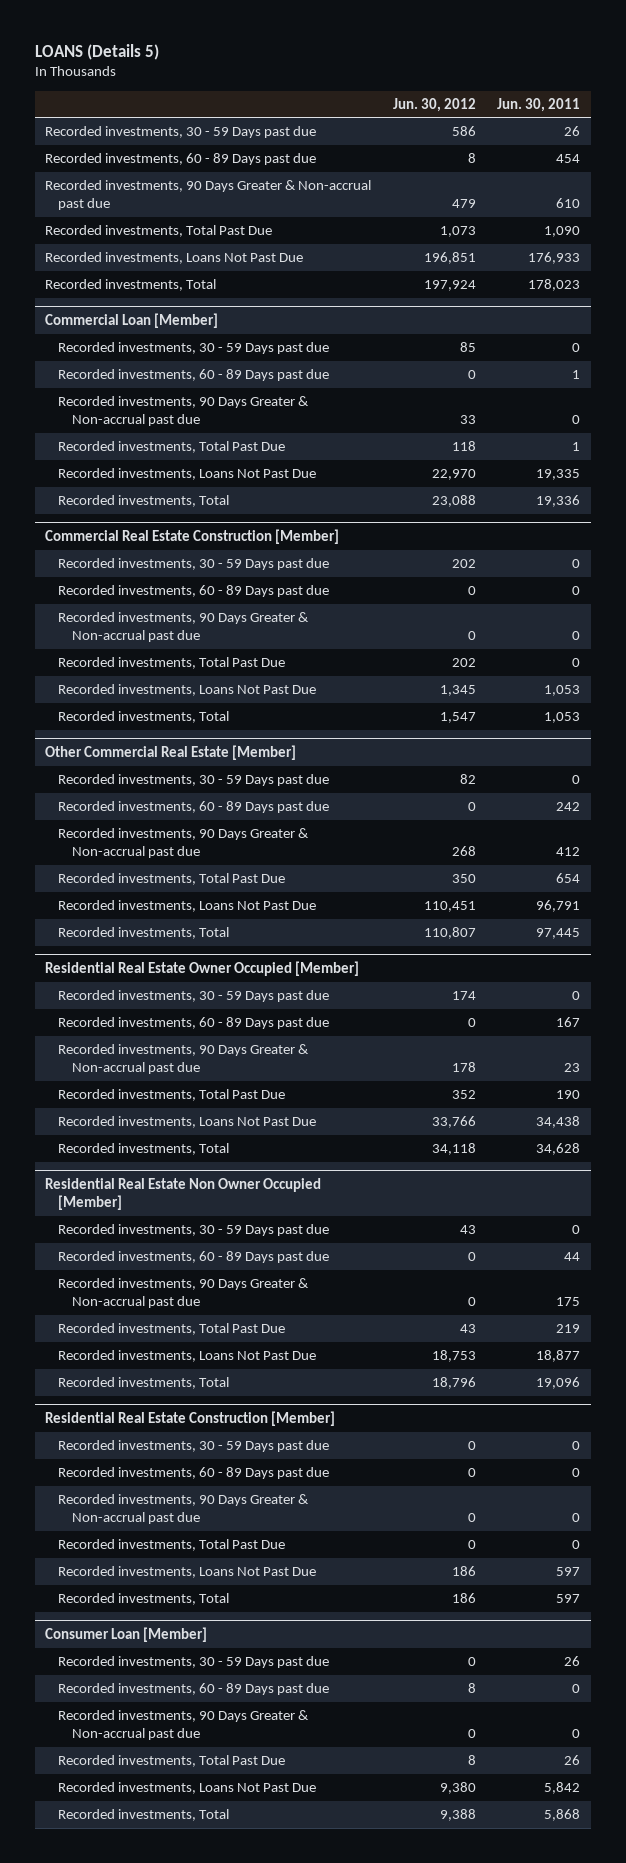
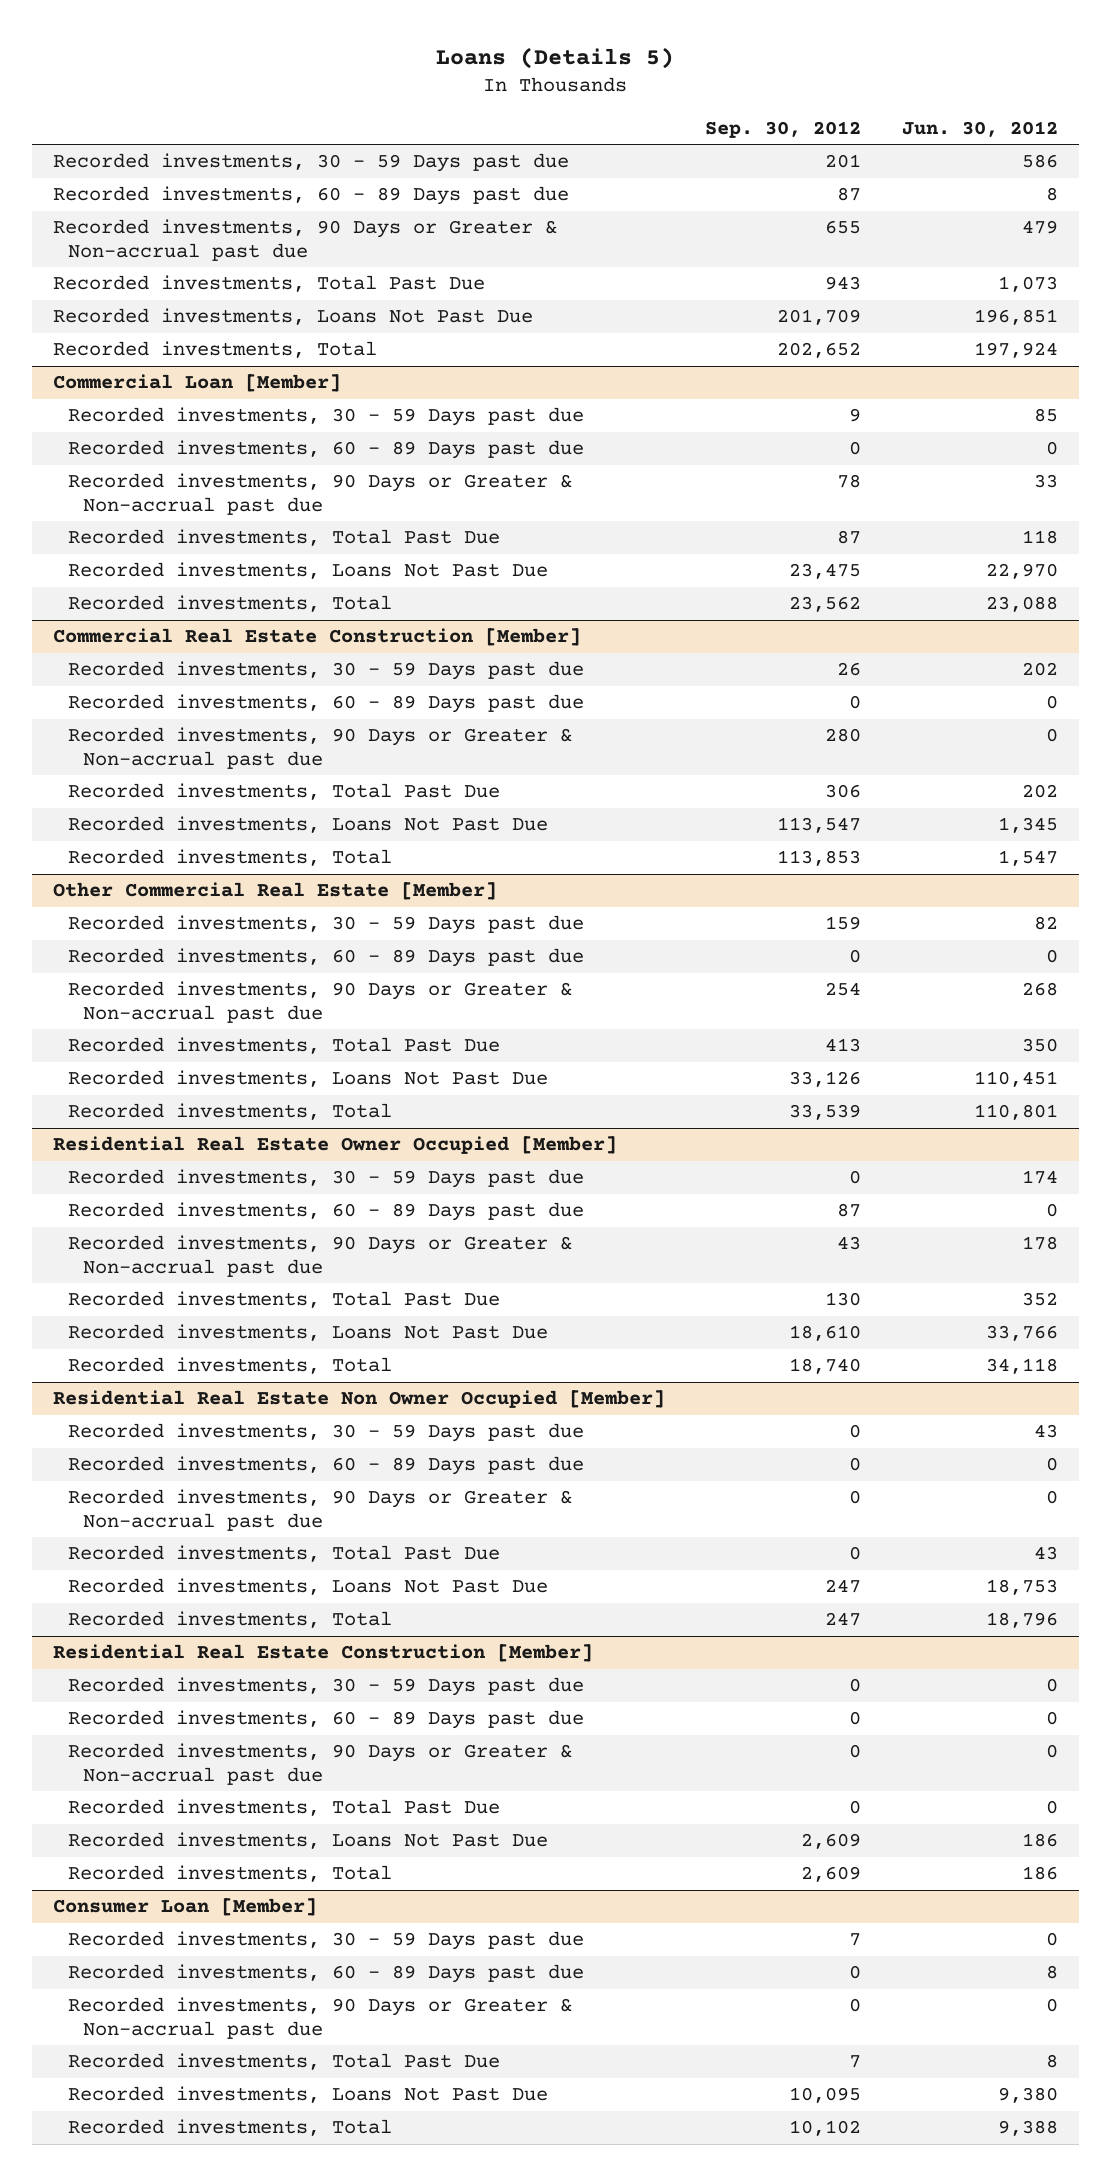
- LOANS (Details 5)
+ Loans (Details 5)
- | Jun. 30, 2012 | Jun. 30, 2011
+ | Sep. 30, 2012 | Jun. 30, 2012
- Recorded investments, 90 Days Greater & Non-accrual past due | 479 | 610
+ Recorded investments, 90 Days or Greater & Non-accrual past due | 655 | 479
@ Commercial Loan [Member]
- Recorded investments, 90 Days Greater & Non-accrual past due | 33 | 0
+ Recorded investments, 90 Days or Greater & Non-accrual past due | 78 | 33
@ Commercial Real Estate Construction [Member]
- Recorded investments, 90 Days Greater & Non-accrual past due | 0 | 0
+ Recorded investments, 90 Days or Greater & Non-accrual past due | 280 | 0
@ Other Commercial Real Estate [Member]
- Recorded investments, 90 Days Greater & Non-accrual past due | 268 | 412
+ Recorded investments, 90 Days or Greater & Non-accrual past due | 254 | 268
- Recorded investments, Total | 110,807 | 97,445
+ Recorded investments, Total | 33,539 | 110,801
@ Residential Real Estate Owner Occupied [Member]
- Recorded investments, 90 Days Greater & Non-accrual past due | 178 | 23
+ Recorded investments, 90 Days or Greater & Non-accrual past due | 43 | 178
@ Residential Real Estate Non Owner Occupied [Member]
- Recorded investments, 90 Days Greater & Non-accrual past due | 0 | 175
+ Recorded investments, 90 Days or Greater & Non-accrual past due | 0 | 0
@ Residential Real Estate Construction [Member]
- Recorded investments, 90 Days Greater & Non-accrual past due | 0 | 0
+ Recorded investments, 90 Days or Greater & Non-accrual past due | 0 | 0
@ Consumer Loan [Member]
- Recorded investments, 90 Days Greater & Non-accrual past due | 0 | 0
+ Recorded investments, 90 Days or Greater & Non-accrual past due | 0 | 0

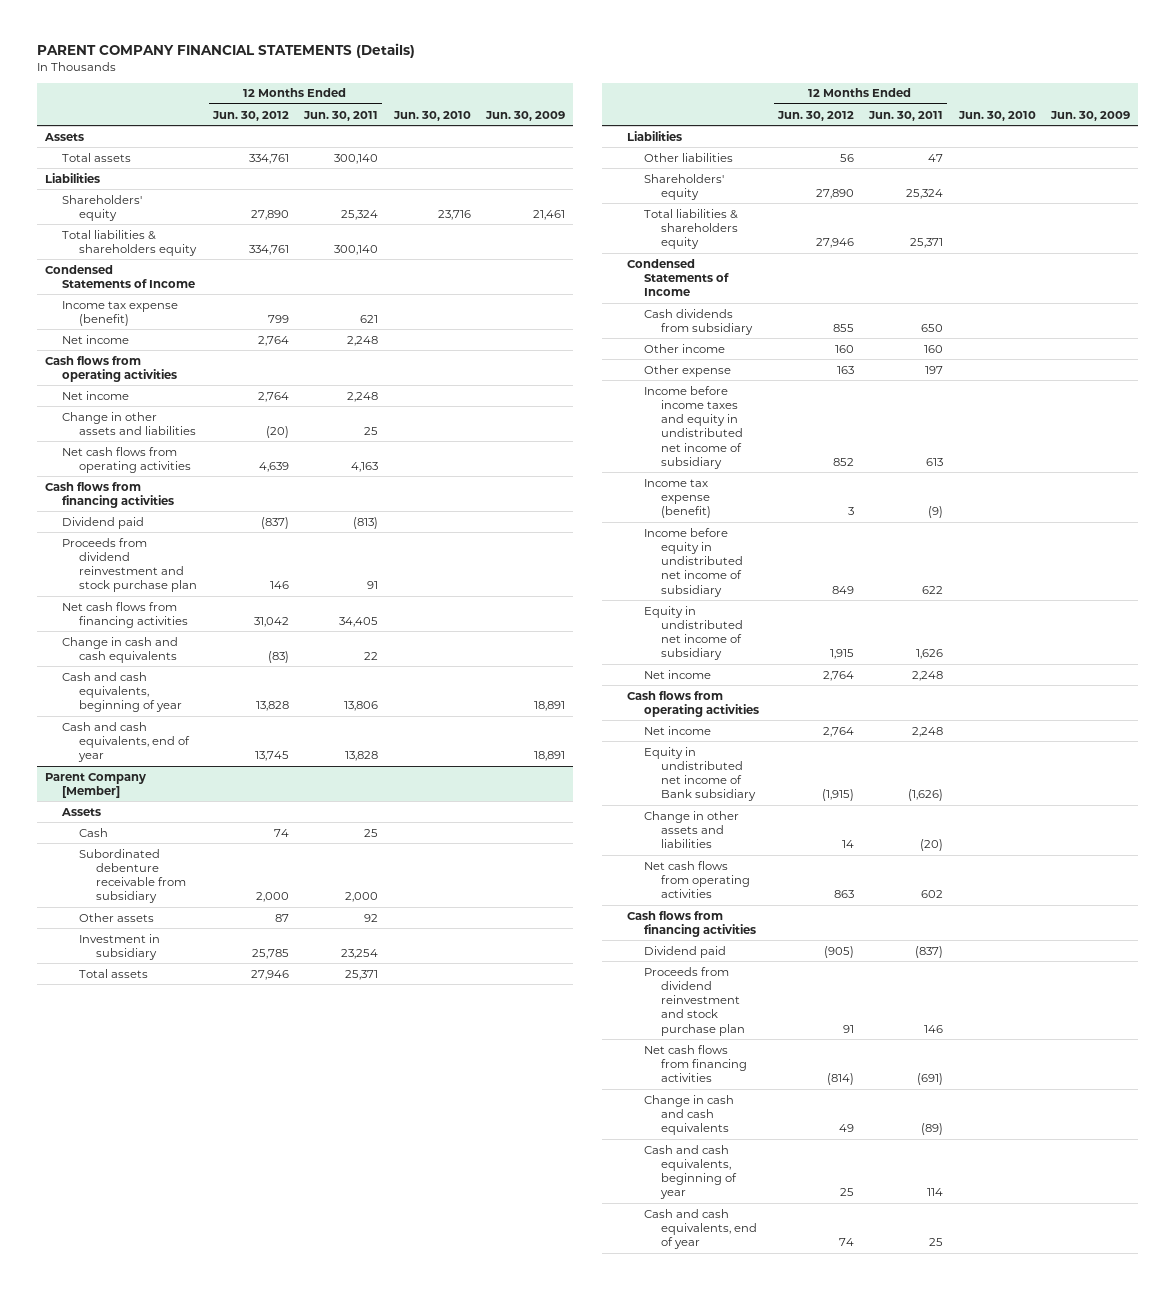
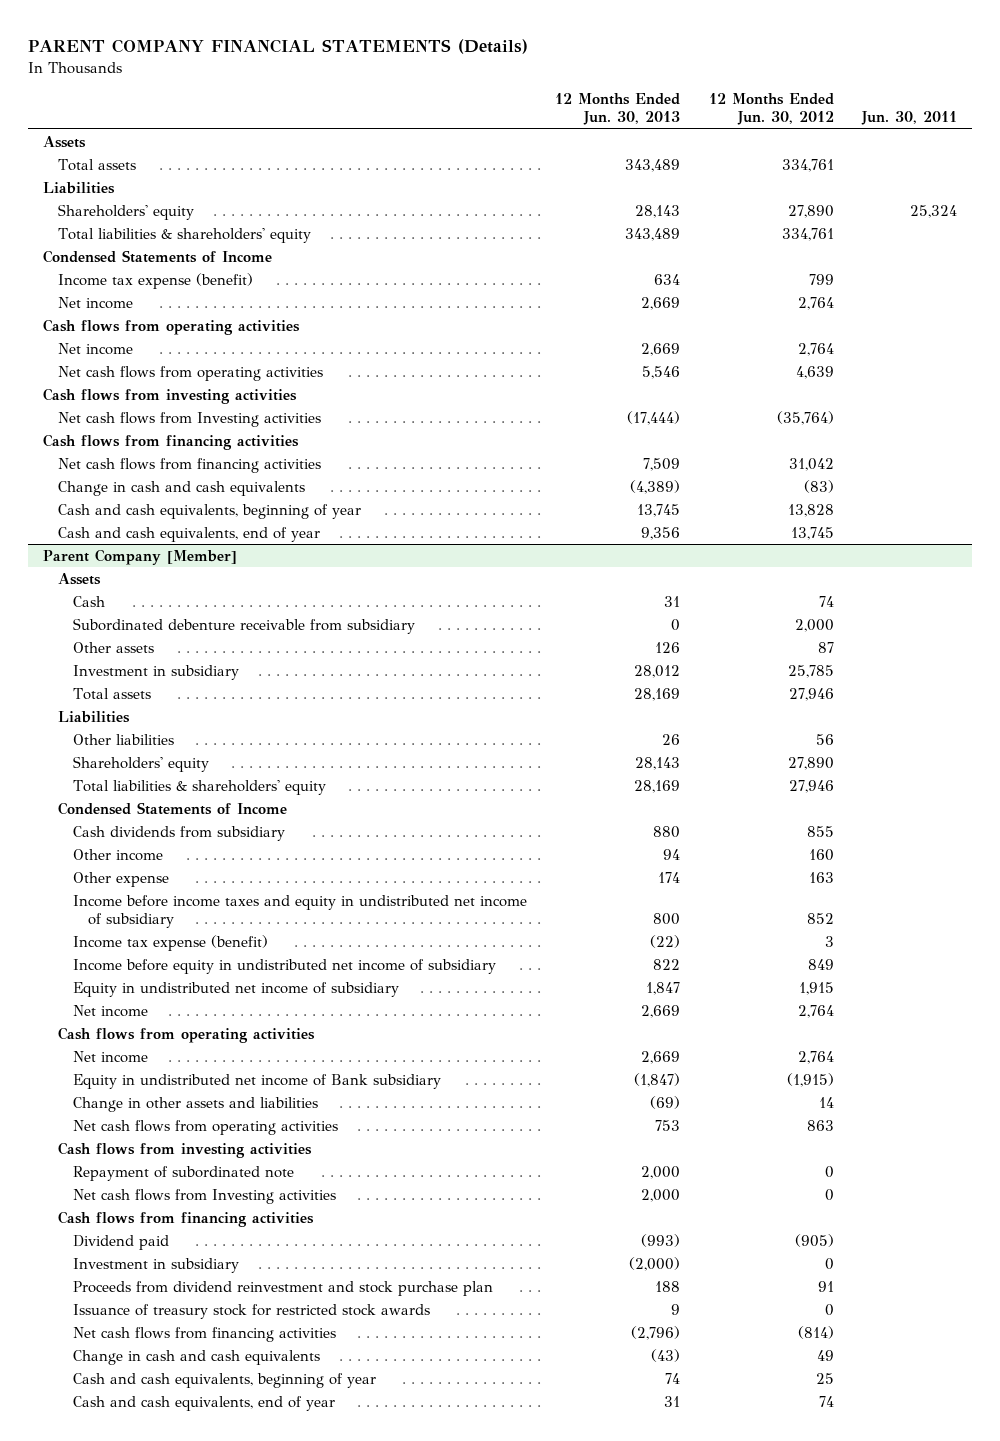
- | 12 Months Ended Jun. 30, 2012 | 12 Months Ended Jun. 30, 2011 | Jun. 30, 2010 | Jun. 30, 2009
+ | 12 Months Ended Jun. 30, 2013 | 12 Months Ended Jun. 30, 2012 | Jun. 30, 2011
- Total liabilities & shareholders equity | 334,761 | 300,140 | |
+ Total liabilities & shareholders' equity | 343,489 | 334,761 |
- Change in other assets and liabilities | (20) | 25 | |
+ Cash flows from investing activities
+ Net cash flows from Investing activities | (17,444) | (35,764) |
- Dividend paid | (837) | (813) | |
- Proceeds from dividend reinvestment and stock purchase plan | 146 | 91 | |
@ Parent Company [Member]
- Total liabilities & shareholders equity | 27,946 | 25,371 | |
+ Total liabilities & shareholders' equity | 28,169 | 27,946 |
+ Cash flows from investing activities
+ Repayment of subordinated note | 2,000 | 0 |
+ Net cash flows from Investing activities | 2,000 | 0 |
+ Investment in subsidiary | (2,000) | 0 |
+ Issuance of treasury stock for restricted stock awards | 9 | 0 |

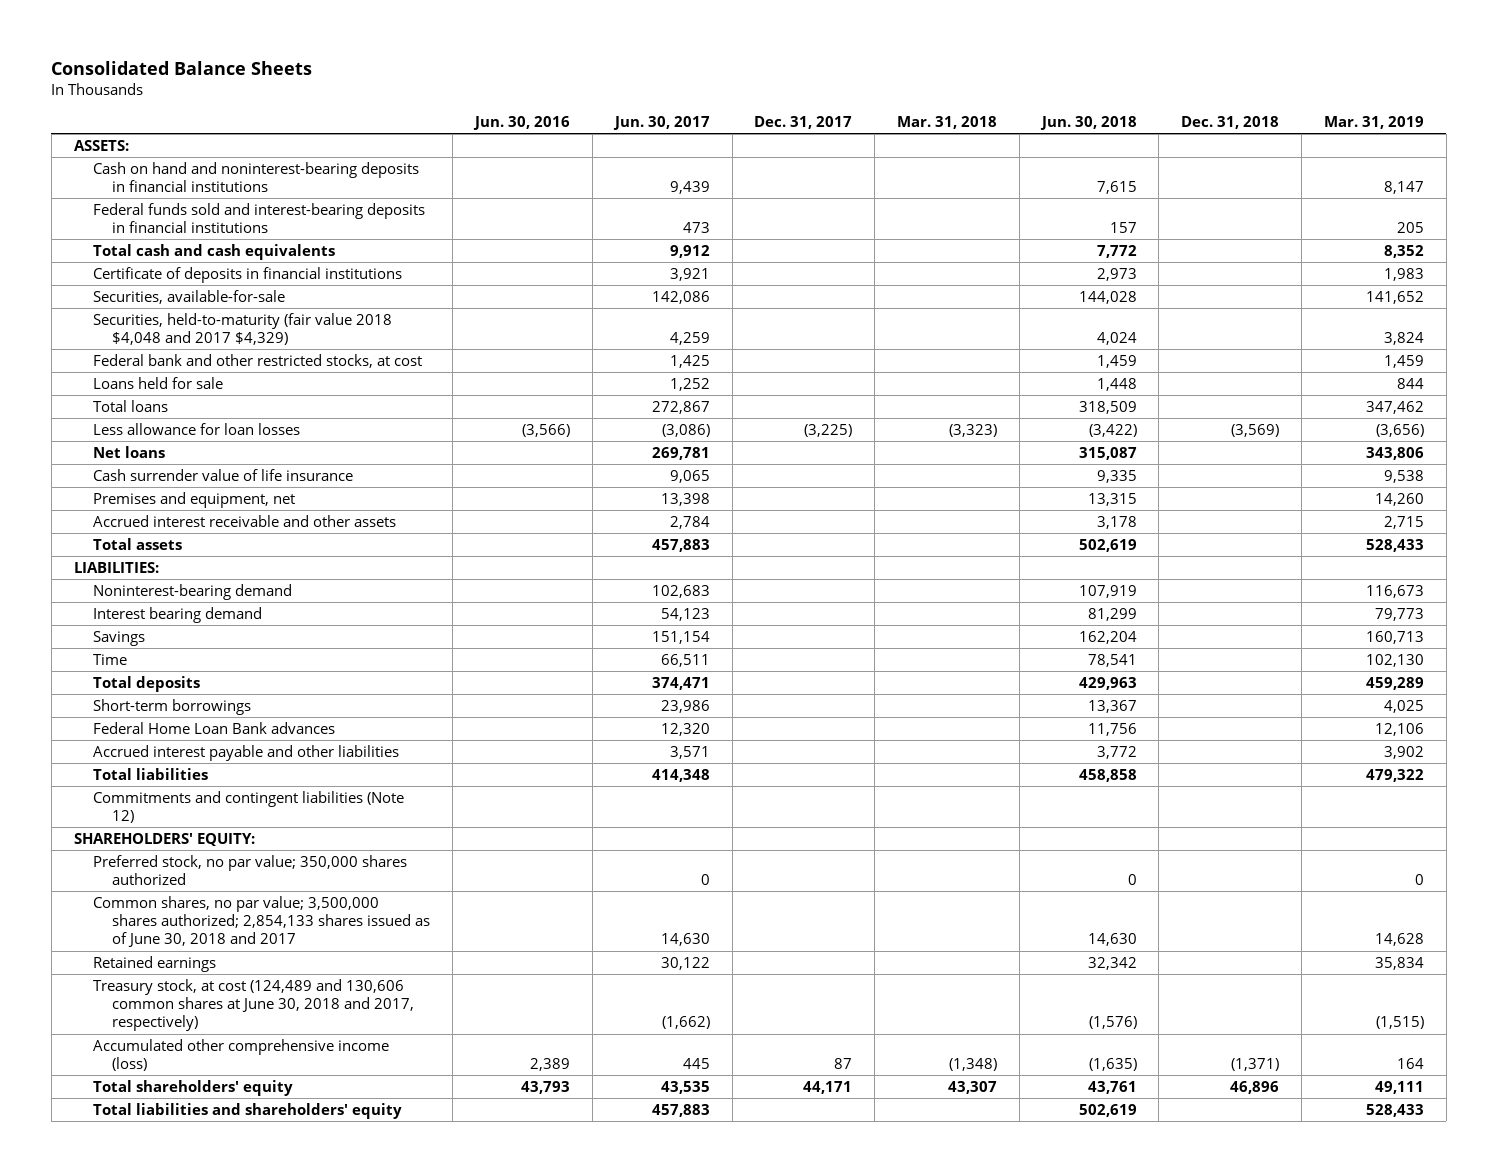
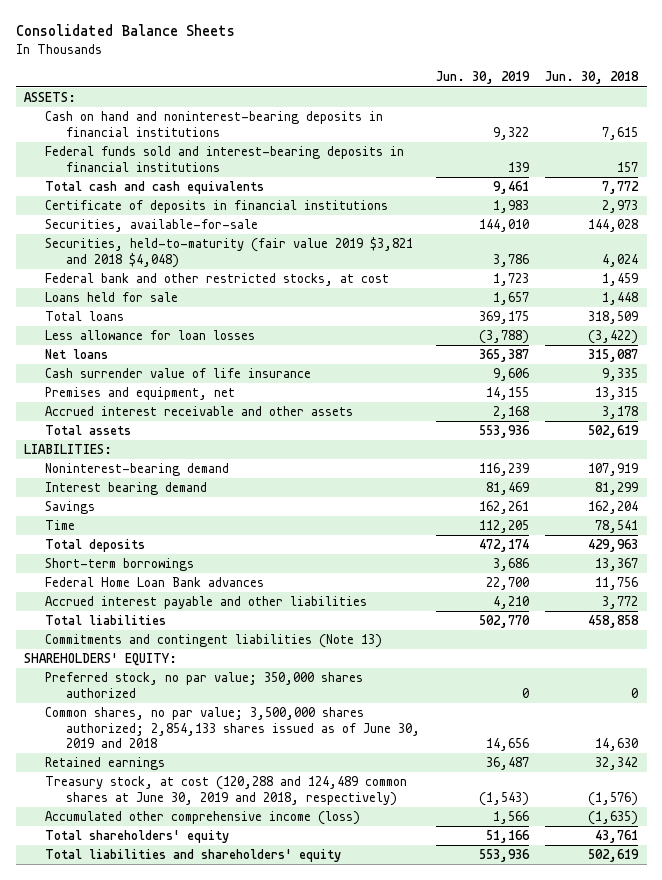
- | Jun. 30, 2016 | Jun. 30, 2017 | Dec. 31, 2017 | Mar. 31, 2018 | Jun. 30, 2018 | Dec. 31, 2018 | Mar. 31, 2019
+ | Jun. 30, 2019 | Jun. 30, 2018
- Securities, held-to-maturity (fair value 2018 $4,048 and 2017 $4,329) | | 4,259 | | | 4,024 | | 3,824
+ Securities, held-to-maturity (fair value 2019 $3,821 and 2018 $4,048) | 3,786 | 4,024
- Commitments and contingent liabilities (Note 12)
+ Commitments and contingent liabilities (Note 13)
- Common shares, no par value; 3,500,000 shares authorized; 2,854,133 shares issued as of June 30, 2018 and 2017 | | 14,630 | | | 14,630 | | 14,628
+ Common shares, no par value; 3,500,000 shares authorized; 2,854,133 shares issued as of June 30, 2019 and 2018 | 14,656 | 14,630
- Treasury stock, at cost (124,489 and 130,606 common shares at June 30, 2018 and 2017, respectively) | | (1,662) | | | (1,576) | | (1,515)
+ Treasury stock, at cost (120,288 and 124,489 common shares at June 30, 2019 and 2018, respectively) | (1,543) | (1,576)

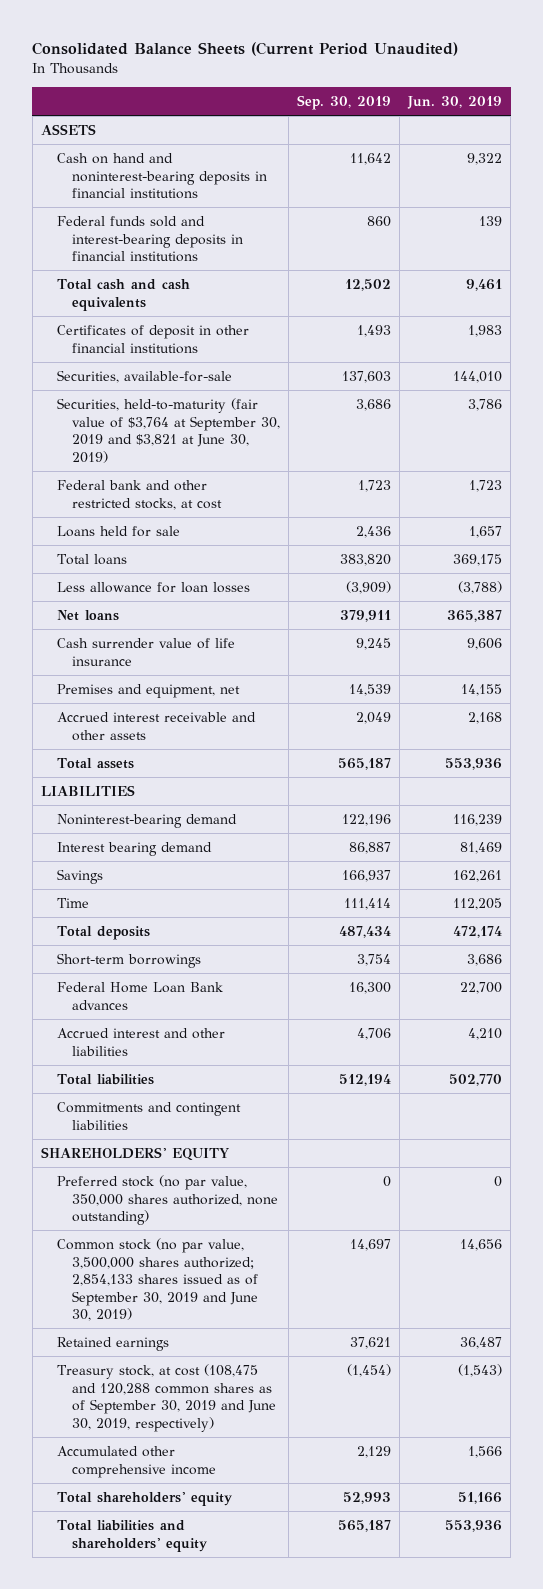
- Consolidated Balance Sheets
+ Consolidated Balance Sheets (Current Period Unaudited)
- | Jun. 30, 2019 | Jun. 30, 2018
+ | Sep. 30, 2019 | Jun. 30, 2019
- ASSETS:
+ ASSETS
- Certificate of deposits in financial institutions | 1,983 | 2,973
+ Certificates of deposit in other financial institutions | 1,493 | 1,983
- Securities, held-to-maturity (fair value 2019 $3,821 and 2018 $4,048) | 3,786 | 4,024
+ Securities, held-to-maturity (fair value of $3,764 at September 30, 2019 and $3,821 at June 30, 2019) | 3,686 | 3,786
- LIABILITIES:
+ LIABILITIES
- Accrued interest payable and other liabilities | 4,210 | 3,772
+ Accrued interest and other liabilities | 4,706 | 4,210
- Commitments and contingent liabilities (Note 13)
- SHAREHOLDERS' EQUITY:
- Preferred stock, no par value; 350,000 shares authorized | 0 | 0
- Common shares, no par value; 3,500,000 shares authorized; 2,854,133 shares issued as of June 30, 2019 and 2018 | 14,656 | 14,630
+ Commitments and contingent liabilities
+ SHAREHOLDERS' EQUITY
+ Preferred stock (no par value, 350,000 shares authorized, none outstanding) | 0 | 0
+ Common stock (no par value, 3,500,000 shares authorized; 2,854,133 shares issued as of September 30, 2019 and June 30, 2019) | 14,697 | 14,656
- Treasury stock, at cost (120,288 and 124,489 common shares at June 30, 2019 and 2018, respectively) | (1,543) | (1,576)
- Accumulated other comprehensive income (loss) | 1,566 | (1,635)
+ Treasury stock, at cost (108,475 and 120,288 common shares as of September 30, 2019 and June 30, 2019, respectively) | (1,454) | (1,543)
+ Accumulated other comprehensive income | 2,129 | 1,566

